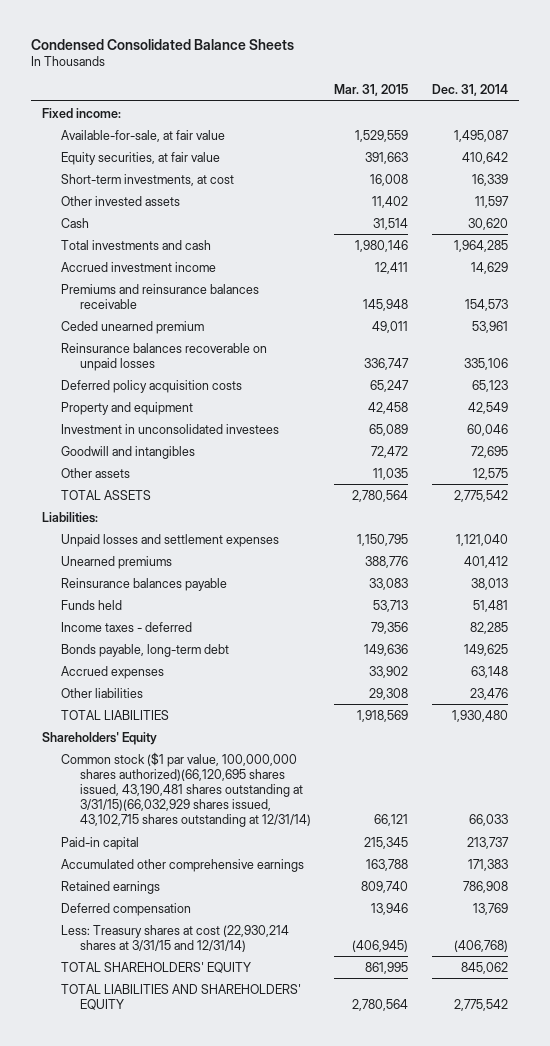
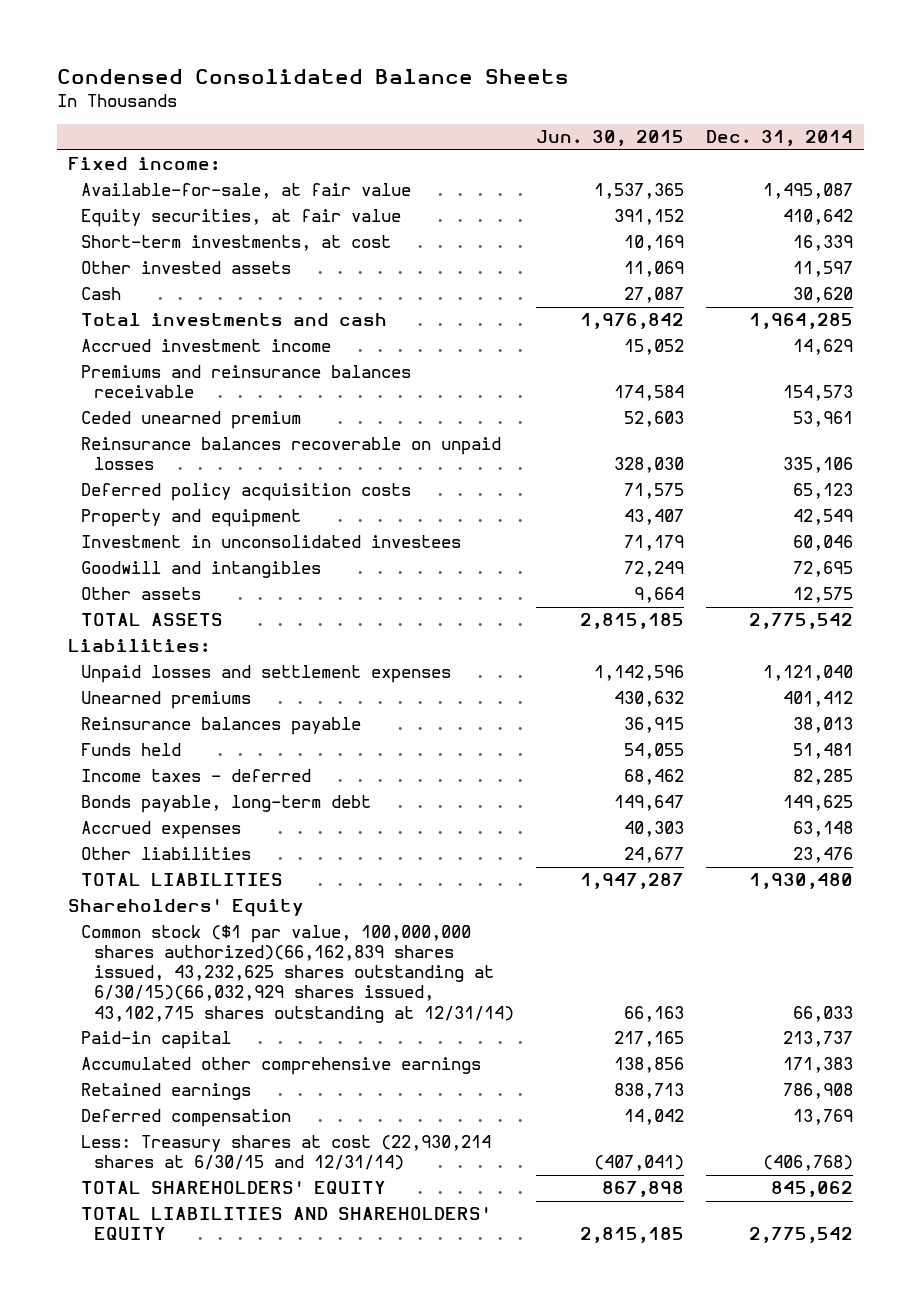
- | Mar. 31, 2015 | Dec. 31, 2014
+ | Jun. 30, 2015 | Dec. 31, 2014
- Common stock ($1 par value, 100,000,000 shares authorized)(66,120,695 shares issued, 43,190,481 shares outstanding at 3/31/15)(66,032,929 shares issued, 43,102,715 shares outstanding at 12/31/14) | 66,121 | 66,033
+ Common stock ($1 par value, 100,000,000 shares authorized)(66,162,839 shares issued, 43,232,625 shares outstanding at 6/30/15)(66,032,929 shares issued, 43,102,715 shares outstanding at 12/31/14) | 66,163 | 66,033
- Less: Treasury shares at cost (22,930,214 shares at 3/31/15 and 12/31/14) | (406,945) | (406,768)
+ Less: Treasury shares at cost (22,930,214 shares at 6/30/15 and 12/31/14) | (407,041) | (406,768)

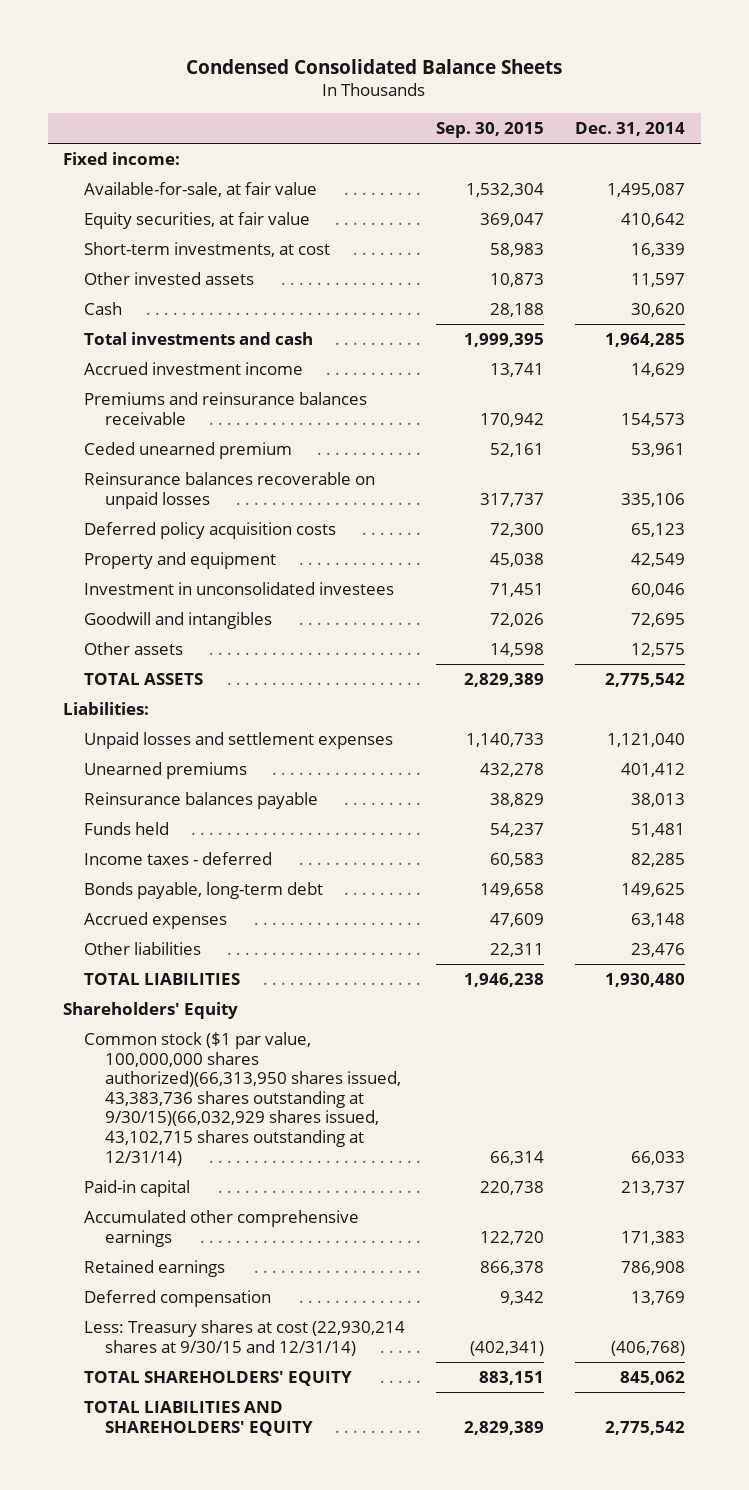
- | Jun. 30, 2015 | Dec. 31, 2014
+ | Sep. 30, 2015 | Dec. 31, 2014
- Common stock ($1 par value, 100,000,000 shares authorized)(66,162,839 shares issued, 43,232,625 shares outstanding at 6/30/15)(66,032,929 shares issued, 43,102,715 shares outstanding at 12/31/14) | 66,163 | 66,033
+ Common stock ($1 par value, 100,000,000 shares authorized)(66,313,950 shares issued, 43,383,736 shares outstanding at 9/30/15)(66,032,929 shares issued, 43,102,715 shares outstanding at 12/31/14) | 66,314 | 66,033
- Less: Treasury shares at cost (22,930,214 shares at 6/30/15 and 12/31/14) | (407,041) | (406,768)
+ Less: Treasury shares at cost (22,930,214 shares at 9/30/15 and 12/31/14) | (402,341) | (406,768)

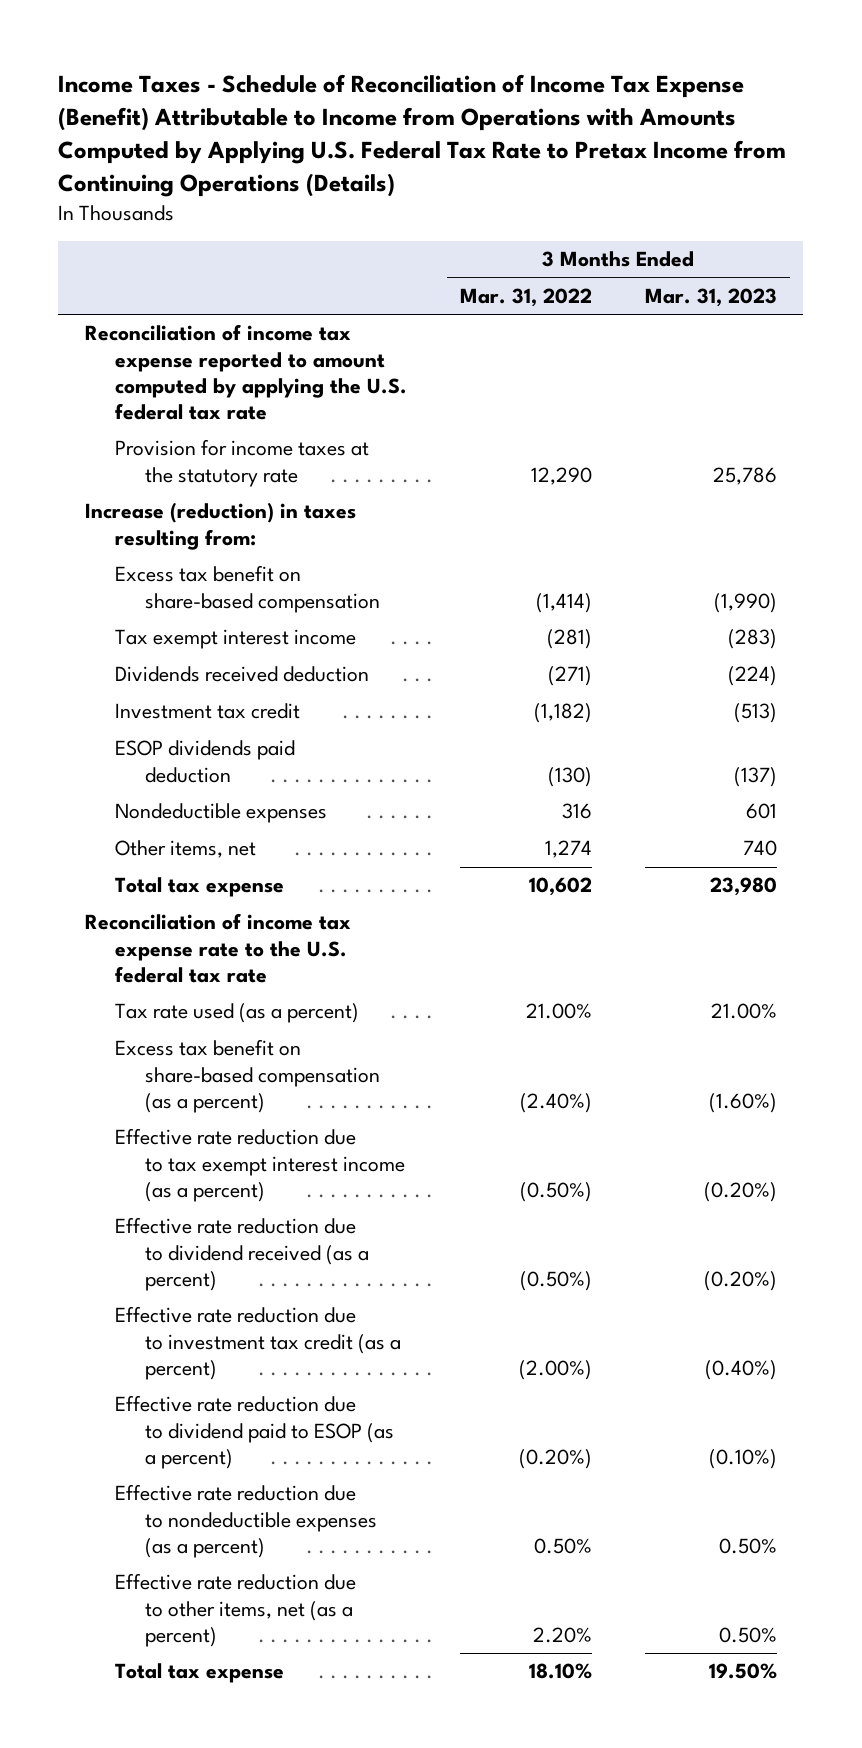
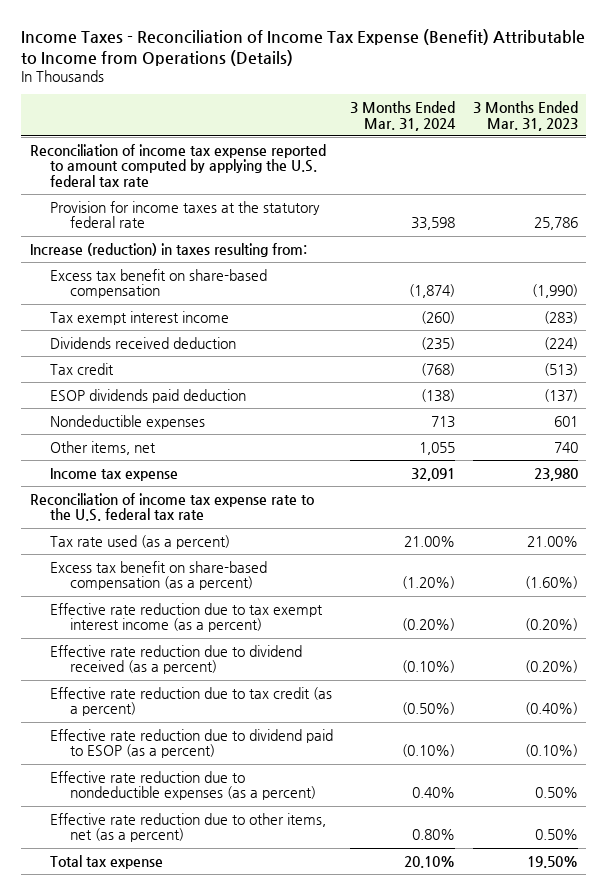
- Income Taxes - Schedule of Reconciliation of Income Tax Expense (Benefit) Attributable to Income from Operations with Amounts Computed by Applying U.S. Federal Tax Rate to Pretax Income from Continuing Operations (Details)
+ Income Taxes - Reconciliation of Income Tax Expense (Benefit) Attributable to Income from Operations (Details)
- | 3 Months Ended Mar. 31, 2022 | 3 Months Ended Mar. 31, 2023
+ | 3 Months Ended Mar. 31, 2024 | 3 Months Ended Mar. 31, 2023
- Provision for income taxes at the statutory rate | 12,290 | 25,786
+ Provision for income taxes at the statutory federal rate | 33,598 | 25,786
- Investment tax credit | (1,182) | (513)
+ Tax credit | (768) | (513)
- Total tax expense | 10,602 | 23,980
+ Income tax expense | 32,091 | 23,980
- Effective rate reduction due to investment tax credit (as a percent) | (2.00%) | (0.40%)
+ Effective rate reduction due to tax credit (as a percent) | (0.50%) | (0.40%)

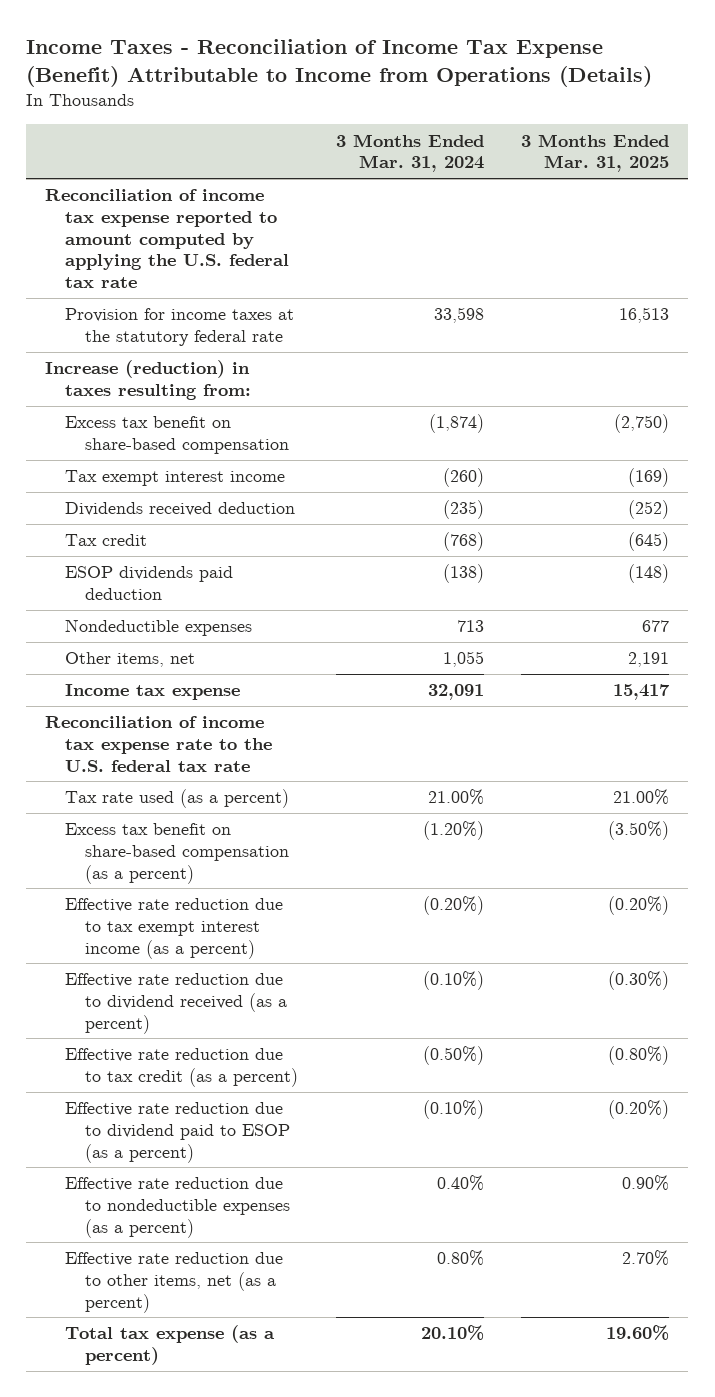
- | 3 Months Ended Mar. 31, 2024 | 3 Months Ended Mar. 31, 2023
+ | 3 Months Ended Mar. 31, 2024 | 3 Months Ended Mar. 31, 2025
- Total tax expense | 20.10% | 19.50%
+ Total tax expense (as a percent) | 20.10% | 19.60%

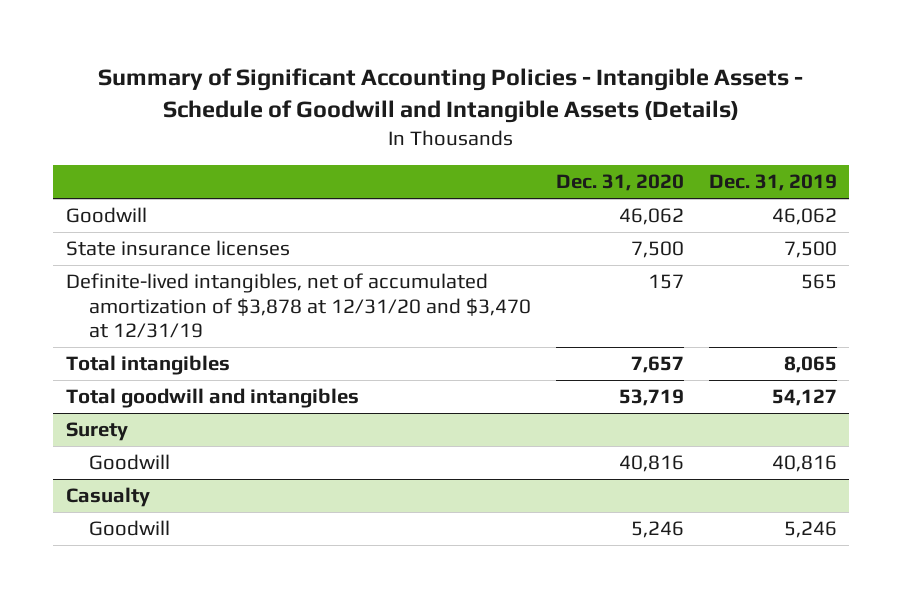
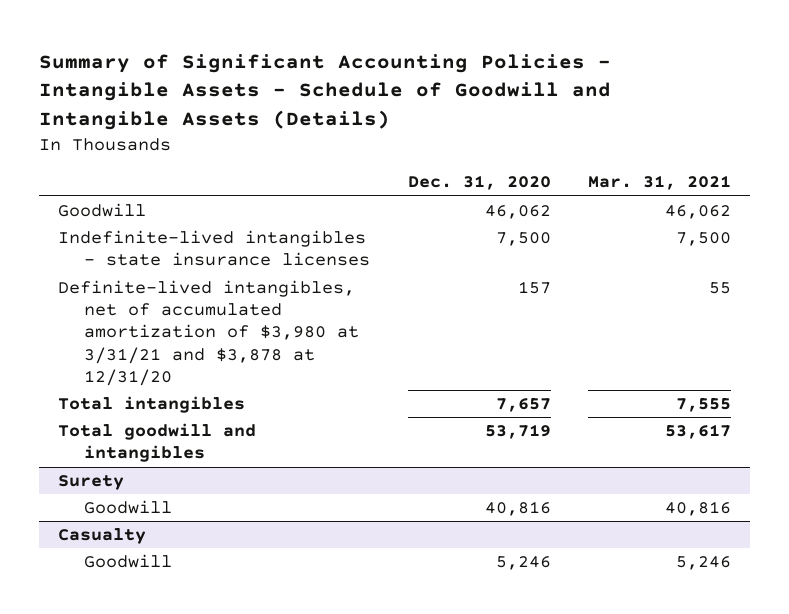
- | Dec. 31, 2020 | Dec. 31, 2019
+ | Dec. 31, 2020 | Mar. 31, 2021
- State insurance licenses | 7,500 | 7,500
- Definite-lived intangibles, net of accumulated amortization of $3,878 at 12/31/20 and $3,470 at 12/31/19 | 157 | 565
+ Indefinite-lived intangibles - state insurance licenses | 7,500 | 7,500
+ Definite-lived intangibles, net of accumulated amortization of $3,980 at 3/31/21 and $3,878 at 12/31/20 | 157 | 55

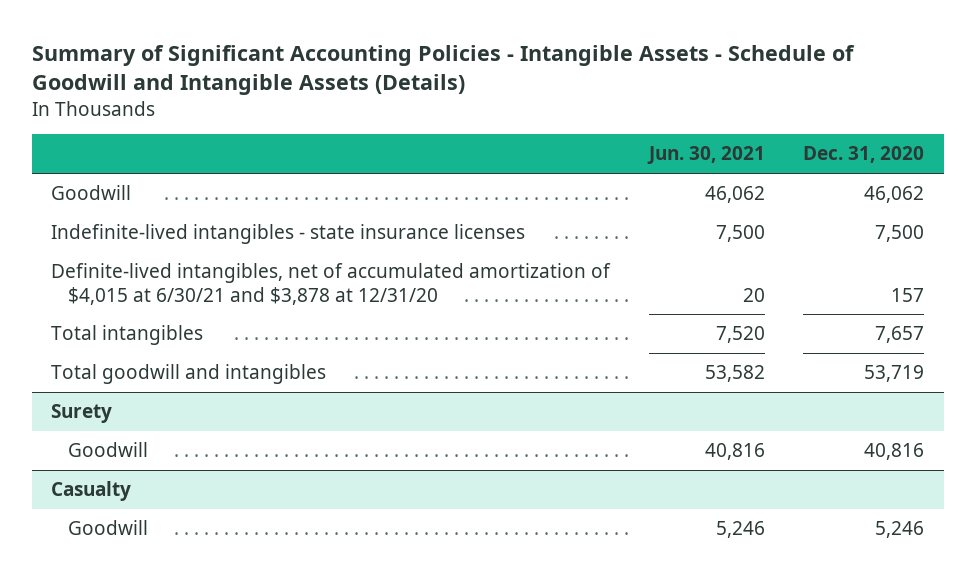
- | Dec. 31, 2020 | Mar. 31, 2021
+ | Jun. 30, 2021 | Dec. 31, 2020
- Definite-lived intangibles, net of accumulated amortization of $3,980 at 3/31/21 and $3,878 at 12/31/20 | 157 | 55
+ Definite-lived intangibles, net of accumulated amortization of $4,015 at 6/30/21 and $3,878 at 12/31/20 | 20 | 157

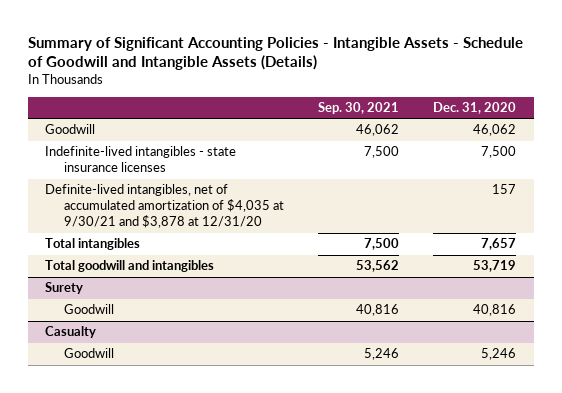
- | Jun. 30, 2021 | Dec. 31, 2020
+ | Sep. 30, 2021 | Dec. 31, 2020
- Definite-lived intangibles, net of accumulated amortization of $4,015 at 6/30/21 and $3,878 at 12/31/20 | 20 | 157
+ Definite-lived intangibles, net of accumulated amortization of $4,035 at 9/30/21 and $3,878 at 12/31/20 | | 157

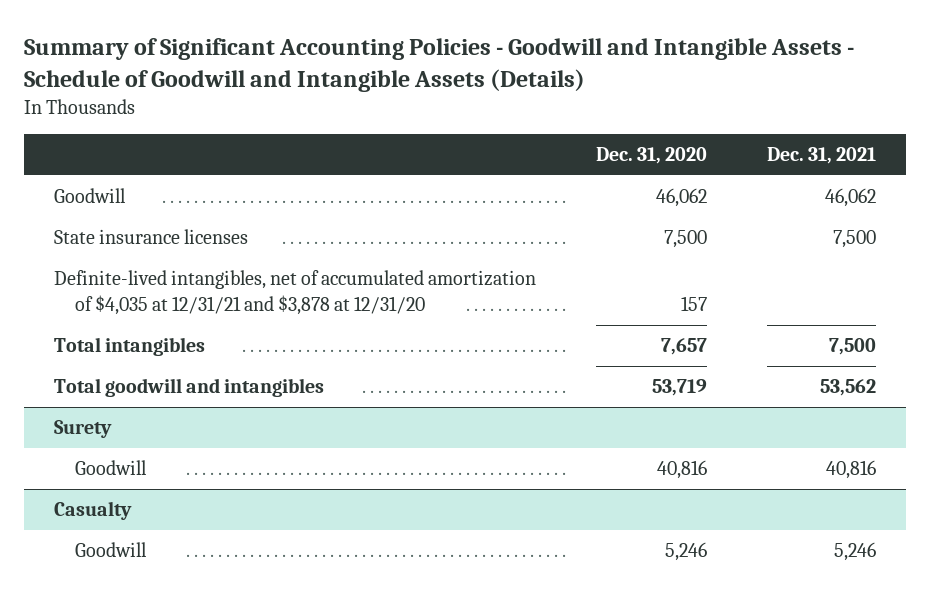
- Summary of Significant Accounting Policies - Intangible Assets - Schedule of Goodwill and Intangible Assets (Details)
+ Summary of Significant Accounting Policies - Goodwill and Intangible Assets - Schedule of Goodwill and Intangible Assets (Details)
- | Sep. 30, 2021 | Dec. 31, 2020
+ | Dec. 31, 2020 | Dec. 31, 2021
- Indefinite-lived intangibles - state insurance licenses | 7,500 | 7,500
- Definite-lived intangibles, net of accumulated amortization of $4,035 at 9/30/21 and $3,878 at 12/31/20 | | 157
+ State insurance licenses | 7,500 | 7,500
+ Definite-lived intangibles, net of accumulated amortization of $4,035 at 12/31/21 and $3,878 at 12/31/20 | 157 |

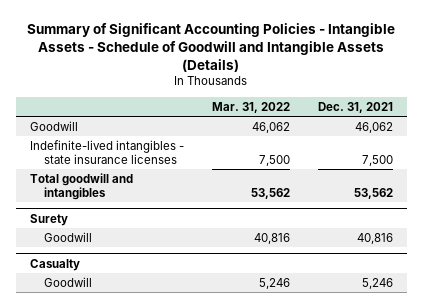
- Summary of Significant Accounting Policies - Goodwill and Intangible Assets - Schedule of Goodwill and Intangible Assets (Details)
+ Summary of Significant Accounting Policies - Intangible Assets - Schedule of Goodwill and Intangible Assets (Details)
- | Dec. 31, 2020 | Dec. 31, 2021
+ | Mar. 31, 2022 | Dec. 31, 2021
- State insurance licenses | 7,500 | 7,500
- Definite-lived intangibles, net of accumulated amortization of $4,035 at 12/31/21 and $3,878 at 12/31/20 | 157 |
- Total intangibles | 7,657 | 7,500
+ Indefinite-lived intangibles - state insurance licenses | 7,500 | 7,500

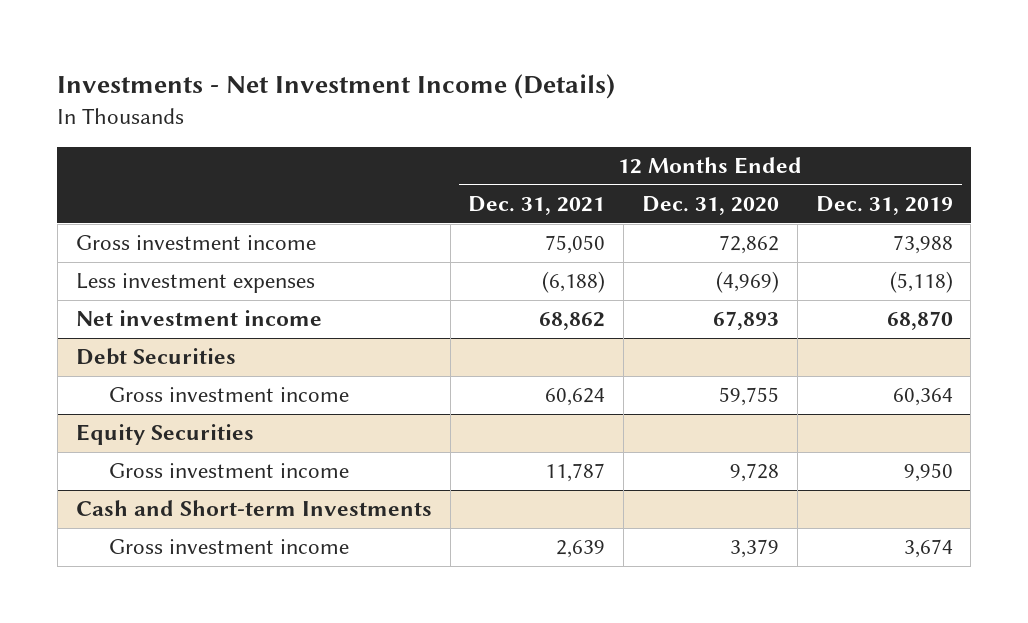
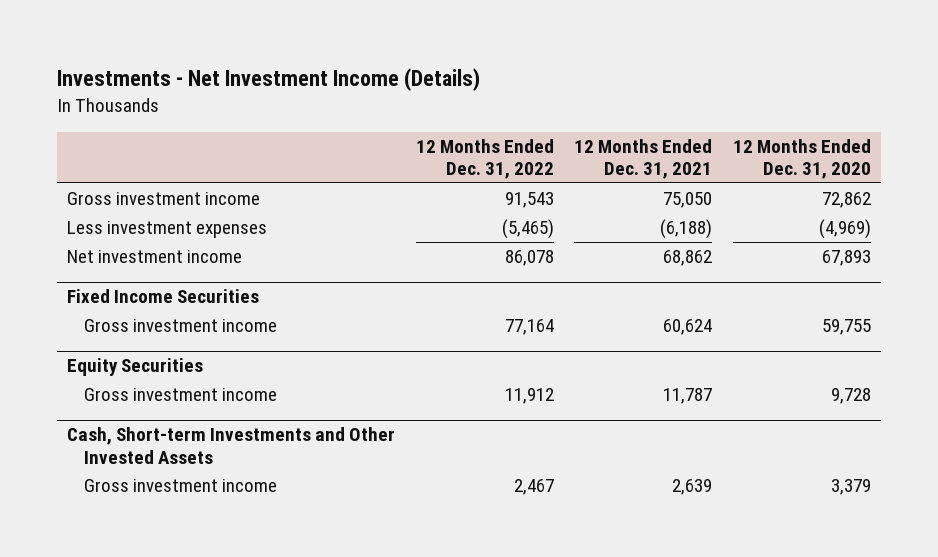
- | 12 Months Ended Dec. 31, 2021 | 12 Months Ended Dec. 31, 2020 | 12 Months Ended Dec. 31, 2019
+ | 12 Months Ended Dec. 31, 2022 | 12 Months Ended Dec. 31, 2021 | 12 Months Ended Dec. 31, 2020
- Debt Securities
+ Fixed Income Securities
- Cash and Short-term Investments
+ Cash, Short-term Investments and Other Invested Assets

